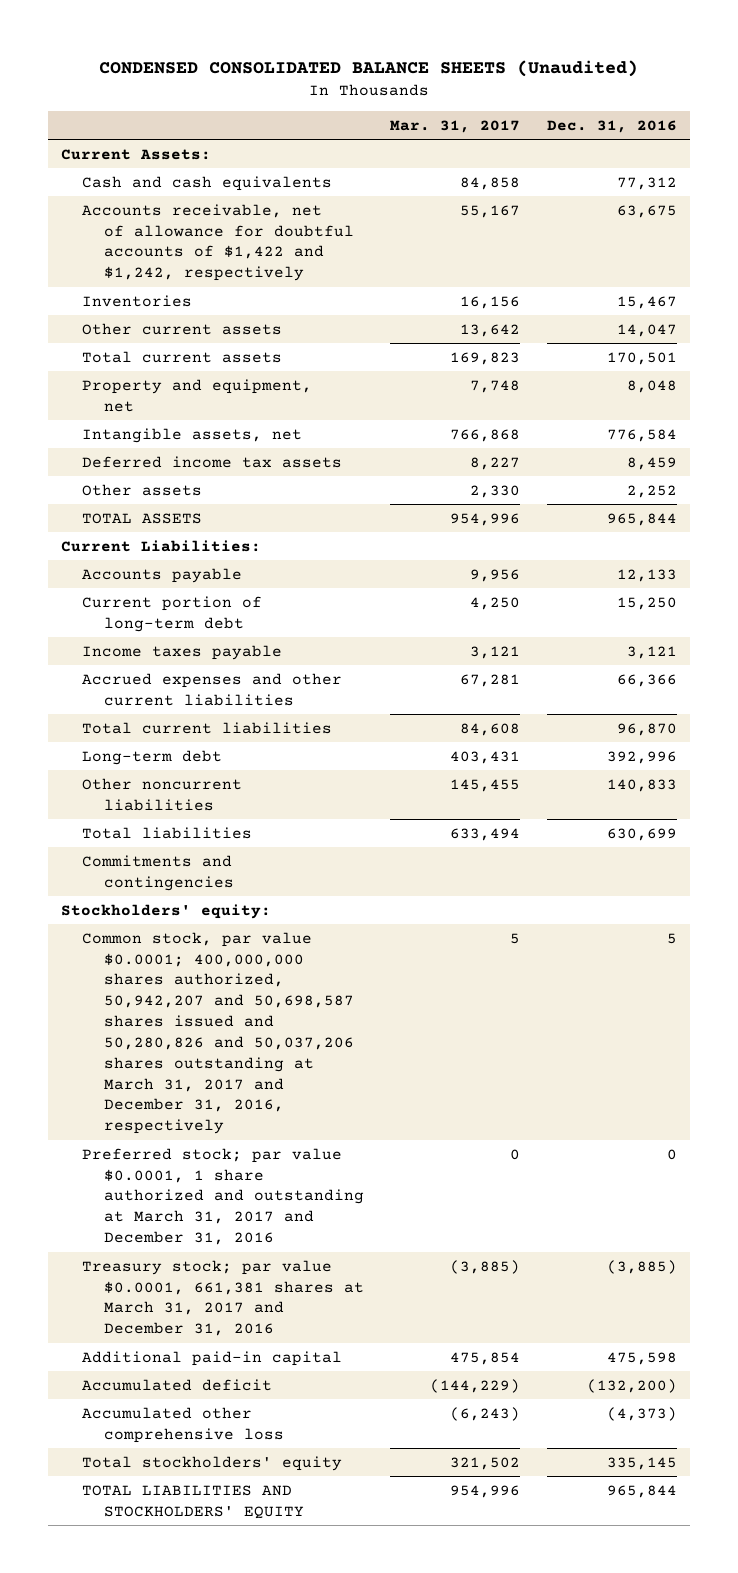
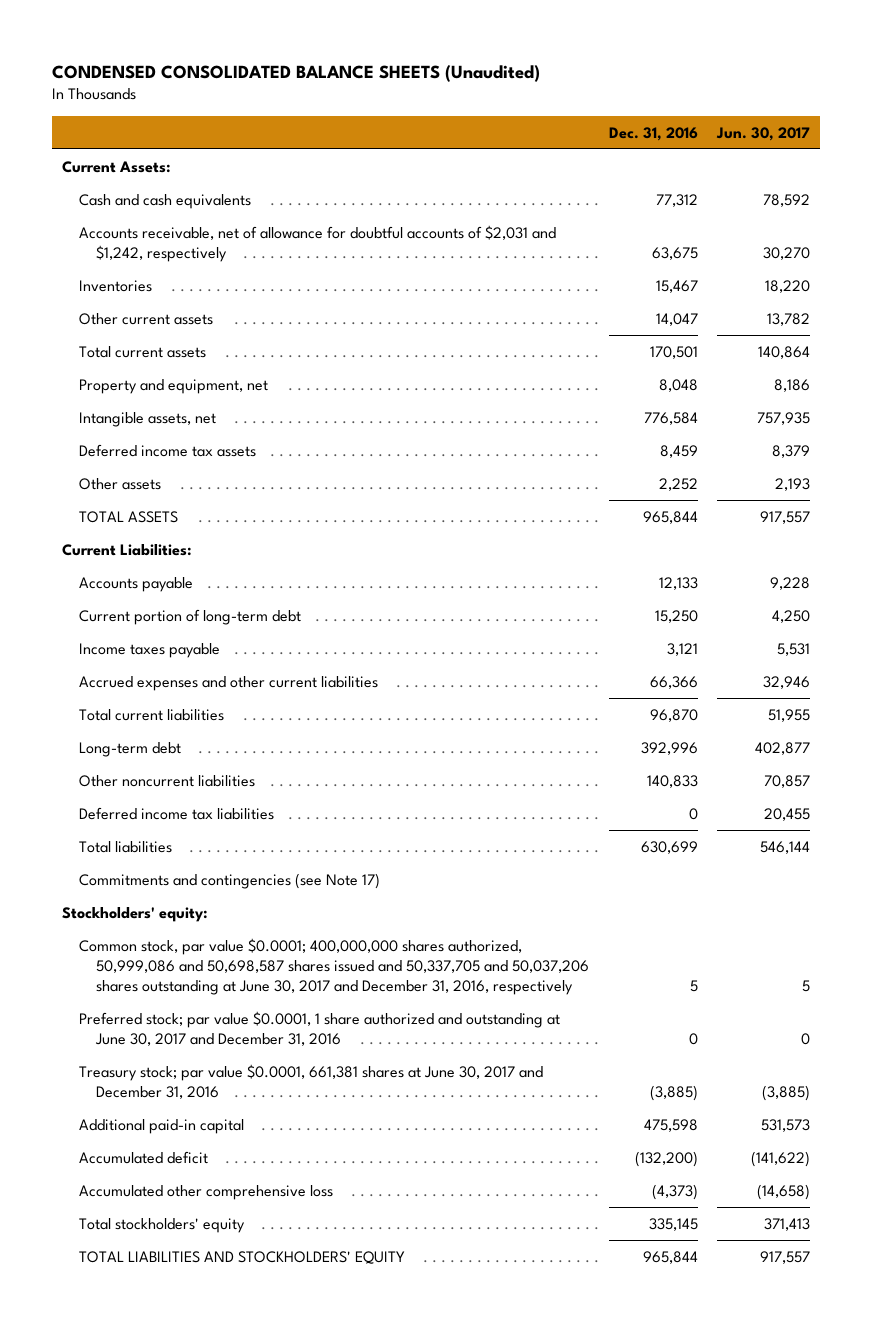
- | Mar. 31, 2017 | Dec. 31, 2016
+ | Dec. 31, 2016 | Jun. 30, 2017
- Accounts receivable, net of allowance for doubtful accounts of $1,422 and $1,242, respectively | 55,167 | 63,675
+ Accounts receivable, net of allowance for doubtful accounts of $2,031 and $1,242, respectively | 63,675 | 30,270
+ Deferred income tax liabilities | 0 | 20,455
- Commitments and contingencies
+ Commitments and contingencies (see Note 17)
- Common stock, par value $0.0001; 400,000,000 shares authorized, 50,942,207 and 50,698,587 shares issued and 50,280,826 and 50,037,206 shares outstanding at March 31, 2017 and December 31, 2016, respectively | 5 | 5
- Preferred stock; par value $0.0001, 1 share authorized and outstanding at March 31, 2017 and December 31, 2016 | 0 | 0
- Treasury stock; par value $0.0001, 661,381 shares at March 31, 2017 and December 31, 2016 | (3,885) | (3,885)
+ Common stock, par value $0.0001; 400,000,000 shares authorized, 50,999,086 and 50,698,587 shares issued and 50,337,705 and 50,037,206 shares outstanding at June 30, 2017 and December 31, 2016, respectively | 5 | 5
+ Preferred stock; par value $0.0001, 1 share authorized and outstanding at June 30, 2017 and December 31, 2016 | 0 | 0
+ Treasury stock; par value $0.0001, 661,381 shares at June 30, 2017 and December 31, 2016 | (3,885) | (3,885)

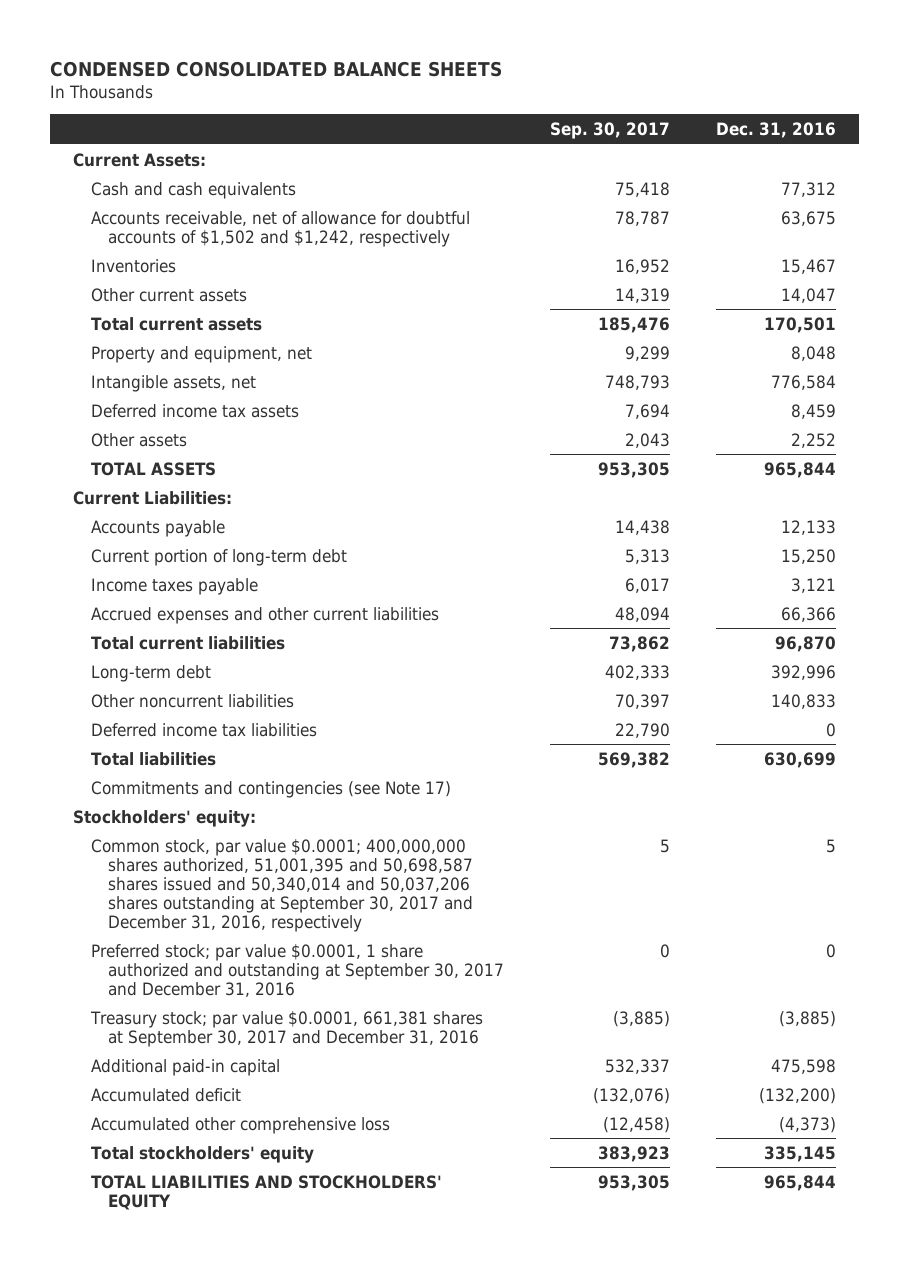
- CONDENSED CONSOLIDATED BALANCE SHEETS (Unaudited)
+ CONDENSED CONSOLIDATED BALANCE SHEETS
- | Dec. 31, 2016 | Jun. 30, 2017
+ | Sep. 30, 2017 | Dec. 31, 2016
- Accounts receivable, net of allowance for doubtful accounts of $2,031 and $1,242, respectively | 63,675 | 30,270
+ Accounts receivable, net of allowance for doubtful accounts of $1,502 and $1,242, respectively | 78,787 | 63,675
- Common stock, par value $0.0001; 400,000,000 shares authorized, 50,999,086 and 50,698,587 shares issued and 50,337,705 and 50,037,206 shares outstanding at June 30, 2017 and December 31, 2016, respectively | 5 | 5
- Preferred stock; par value $0.0001, 1 share authorized and outstanding at June 30, 2017 and December 31, 2016 | 0 | 0
- Treasury stock; par value $0.0001, 661,381 shares at June 30, 2017 and December 31, 2016 | (3,885) | (3,885)
+ Common stock, par value $0.0001; 400,000,000 shares authorized, 51,001,395 and 50,698,587 shares issued and 50,340,014 and 50,037,206 shares outstanding at September 30, 2017 and December 31, 2016, respectively | 5 | 5
+ Preferred stock; par value $0.0001, 1 share authorized and outstanding at September 30, 2017 and December 31, 2016 | 0 | 0
+ Treasury stock; par value $0.0001, 661,381 shares at September 30, 2017 and December 31, 2016 | (3,885) | (3,885)

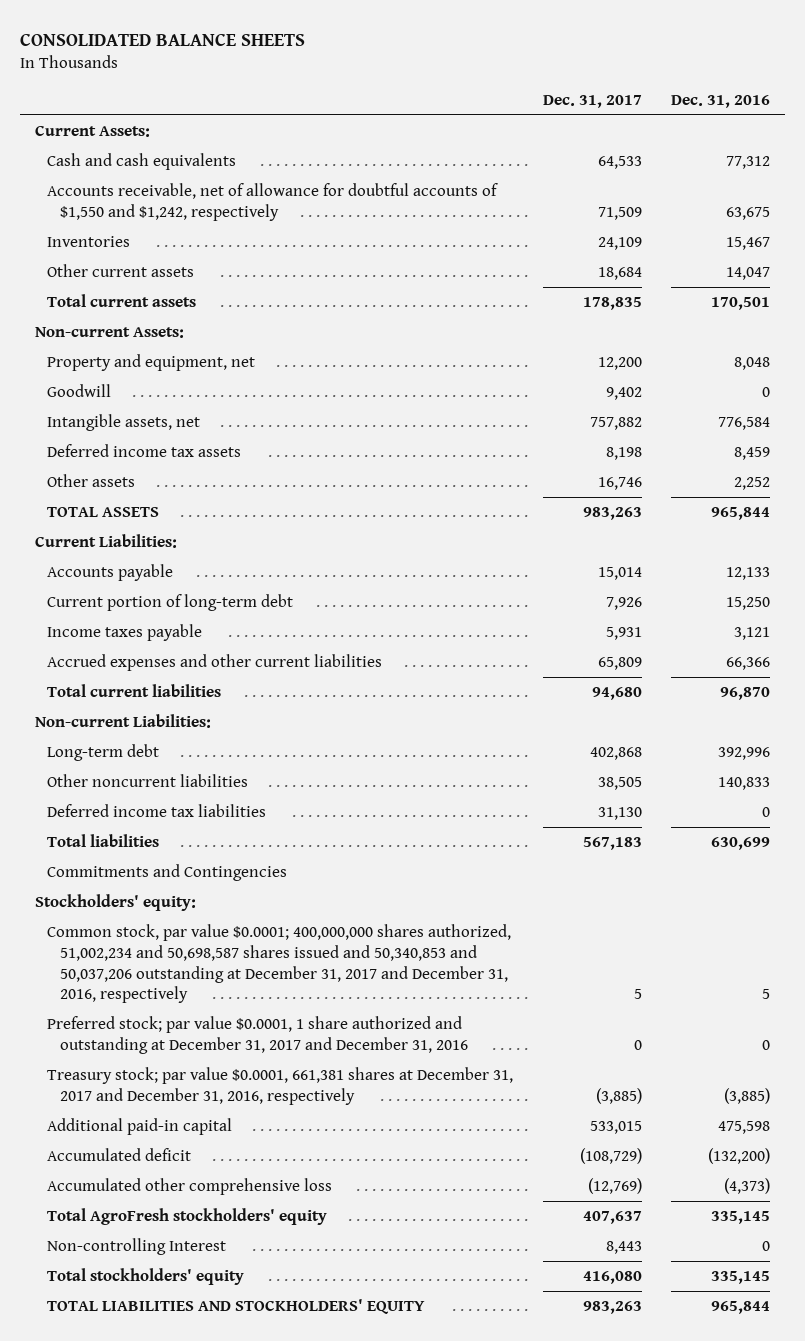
- CONDENSED CONSOLIDATED BALANCE SHEETS
+ CONSOLIDATED BALANCE SHEETS
- | Sep. 30, 2017 | Dec. 31, 2016
+ | Dec. 31, 2017 | Dec. 31, 2016
- Accounts receivable, net of allowance for doubtful accounts of $1,502 and $1,242, respectively | 78,787 | 63,675
+ Accounts receivable, net of allowance for doubtful accounts of $1,550 and $1,242, respectively | 71,509 | 63,675
+ Non-current Assets:
+ Goodwill | 9,402 | 0
+ Non-current Liabilities:
- Commitments and contingencies (see Note 17)
+ Commitments and Contingencies
- Common stock, par value $0.0001; 400,000,000 shares authorized, 51,001,395 and 50,698,587 shares issued and 50,340,014 and 50,037,206 shares outstanding at September 30, 2017 and December 31, 2016, respectively | 5 | 5
- Preferred stock; par value $0.0001, 1 share authorized and outstanding at September 30, 2017 and December 31, 2016 | 0 | 0
- Treasury stock; par value $0.0001, 661,381 shares at September 30, 2017 and December 31, 2016 | (3,885) | (3,885)
+ Common stock, par value $0.0001; 400,000,000 shares authorized, 51,002,234 and 50,698,587 shares issued and 50,340,853 and 50,037,206 outstanding at December 31, 2017 and December 31, 2016, respectively | 5 | 5
+ Preferred stock; par value $0.0001, 1 share authorized and outstanding at December 31, 2017 and December 31, 2016 | 0 | 0
+ Treasury stock; par value $0.0001, 661,381 shares at December 31, 2017 and December 31, 2016, respectively | (3,885) | (3,885)
+ Total AgroFresh stockholders' equity | 407,637 | 335,145
+ Non-controlling Interest | 8,443 | 0

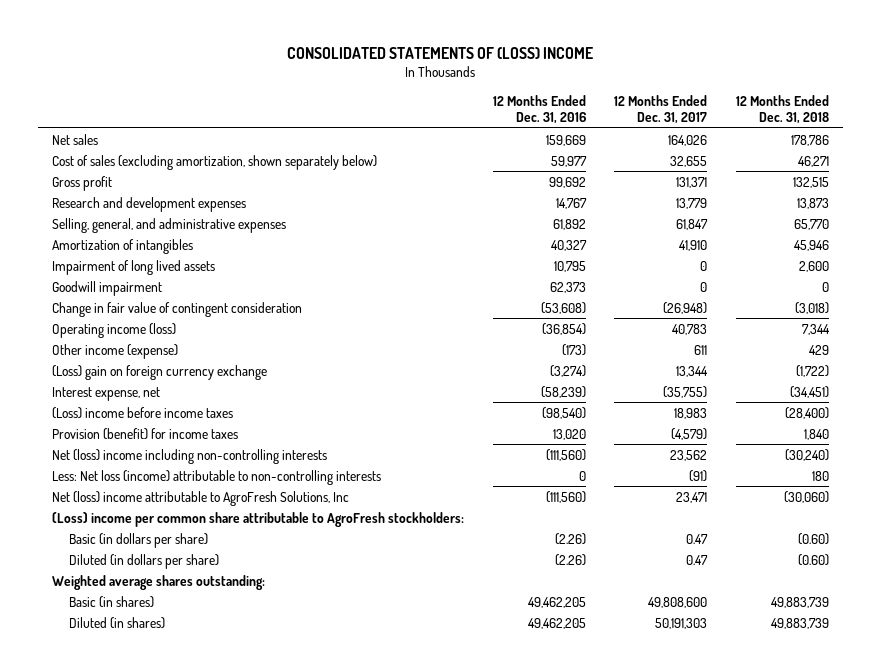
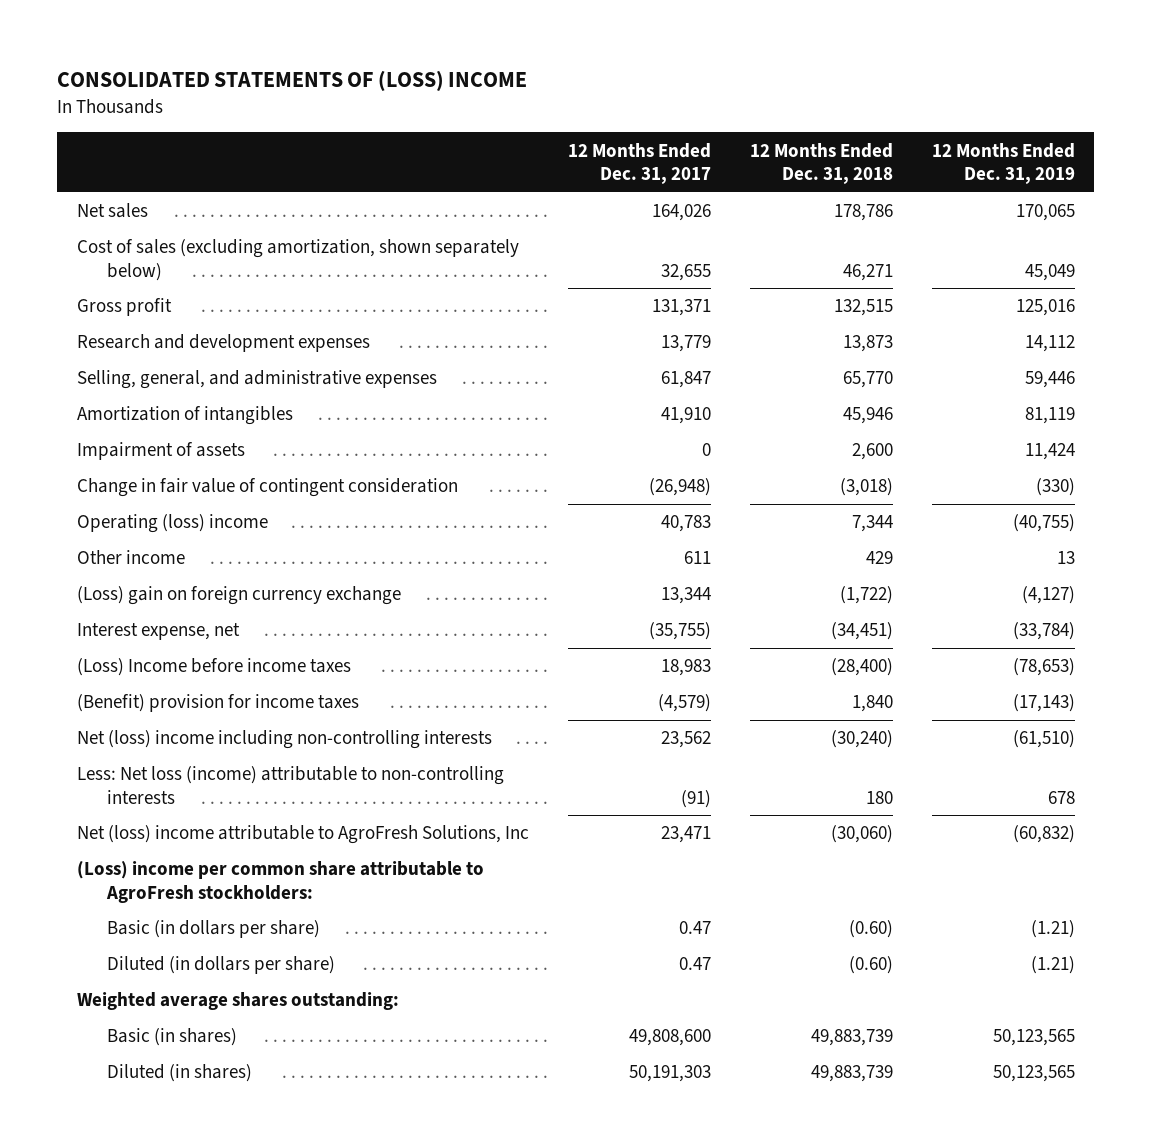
- | 12 Months Ended Dec. 31, 2016 | 12 Months Ended Dec. 31, 2017 | 12 Months Ended Dec. 31, 2018
+ | 12 Months Ended Dec. 31, 2017 | 12 Months Ended Dec. 31, 2018 | 12 Months Ended Dec. 31, 2019
- Impairment of long lived assets | 10,795 | 0 | 2,600
- Goodwill impairment | 62,373 | 0 | 0
+ Impairment of assets | 0 | 2,600 | 11,424
- Operating income (loss) | (36,854) | 40,783 | 7,344
- Other income (expense) | (173) | 611 | 429
+ Operating (loss) income | 40,783 | 7,344 | (40,755)
+ Other income | 611 | 429 | 13
- (Loss) income before income taxes | (98,540) | 18,983 | (28,400)
- Provision (benefit) for income taxes | 13,020 | (4,579) | 1,840
+ (Loss) Income before income taxes | 18,983 | (28,400) | (78,653)
+ (Benefit) provision for income taxes | (4,579) | 1,840 | (17,143)

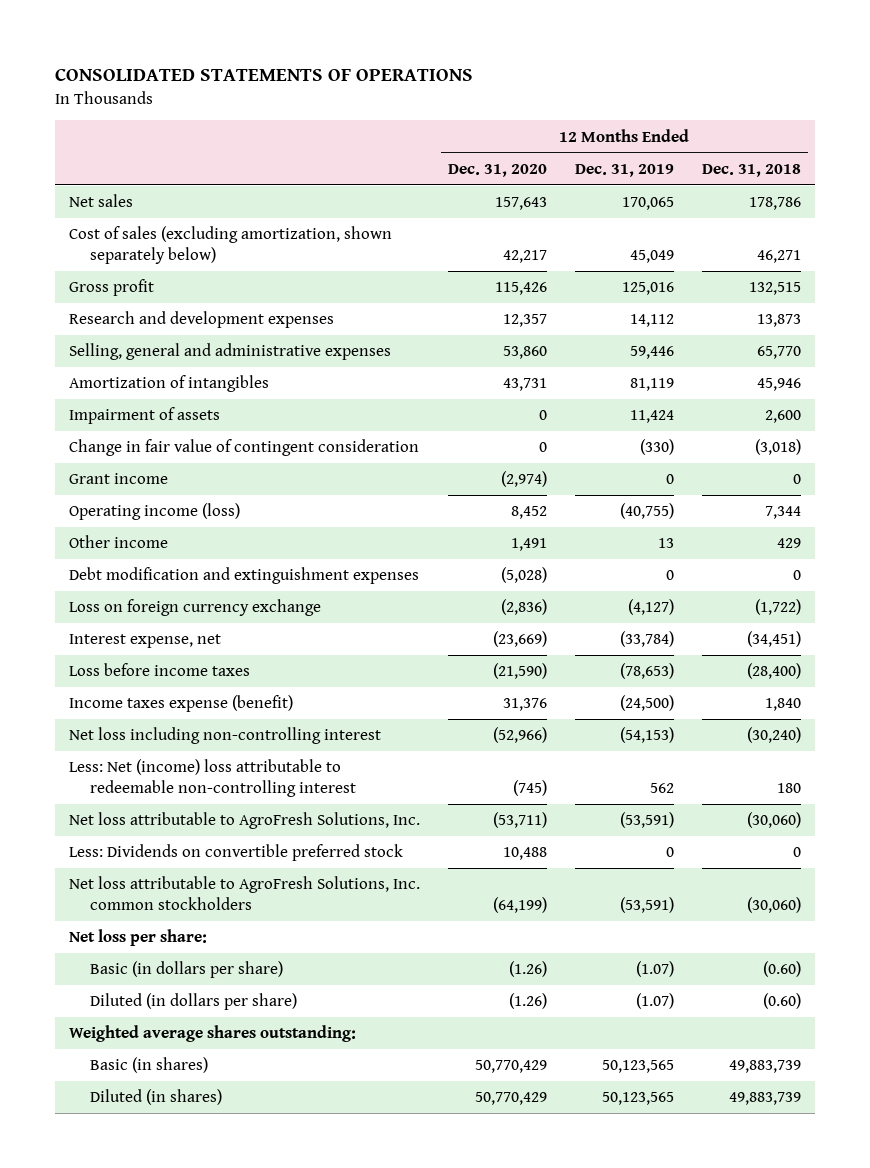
- CONSOLIDATED STATEMENTS OF (LOSS) INCOME
+ CONSOLIDATED STATEMENTS OF OPERATIONS
- | 12 Months Ended Dec. 31, 2017 | 12 Months Ended Dec. 31, 2018 | 12 Months Ended Dec. 31, 2019
+ | 12 Months Ended Dec. 31, 2020 | 12 Months Ended Dec. 31, 2019 | 12 Months Ended Dec. 31, 2018
- Selling, general, and administrative expenses | 61,847 | 65,770 | 59,446
+ Selling, general and administrative expenses | 53,860 | 59,446 | 65,770
- Operating (loss) income | 40,783 | 7,344 | (40,755)
+ Grant income | (2,974) | 0 | 0
+ Operating income (loss) | 8,452 | (40,755) | 7,344
- (Loss) gain on foreign currency exchange | 13,344 | (1,722) | (4,127)
+ Debt modification and extinguishment expenses | (5,028) | 0 | 0
+ Loss on foreign currency exchange | (2,836) | (4,127) | (1,722)
- (Loss) Income before income taxes | 18,983 | (28,400) | (78,653)
- (Benefit) provision for income taxes | (4,579) | 1,840 | (17,143)
- Net (loss) income including non-controlling interests | 23,562 | (30,240) | (61,510)
- Less: Net loss (income) attributable to non-controlling interests | (91) | 180 | 678
- Net (loss) income attributable to AgroFresh Solutions, Inc | 23,471 | (30,060) | (60,832)
- (Loss) income per common share attributable to AgroFresh stockholders:
- Basic (in dollars per share) | 0.47 | (0.60) | (1.21)
- Diluted (in dollars per share) | 0.47 | (0.60) | (1.21)
+ Loss before income taxes | (21,590) | (78,653) | (28,400)
+ Income taxes expense (benefit) | 31,376 | (24,500) | 1,840
+ Net loss including non-controlling interest | (52,966) | (54,153) | (30,240)
+ Less: Net (income) loss attributable to redeemable non-controlling interest | (745) | 562 | 180
+ Net loss attributable to AgroFresh Solutions, Inc. | (53,711) | (53,591) | (30,060)
+ Less: Dividends on convertible preferred stock | 10,488 | 0 | 0
+ Net loss attributable to AgroFresh Solutions, Inc. common stockholders | (64,199) | (53,591) | (30,060)
+ Net loss per share:
+ Basic (in dollars per share) | (1.26) | (1.07) | (0.60)
+ Diluted (in dollars per share) | (1.26) | (1.07) | (0.60)

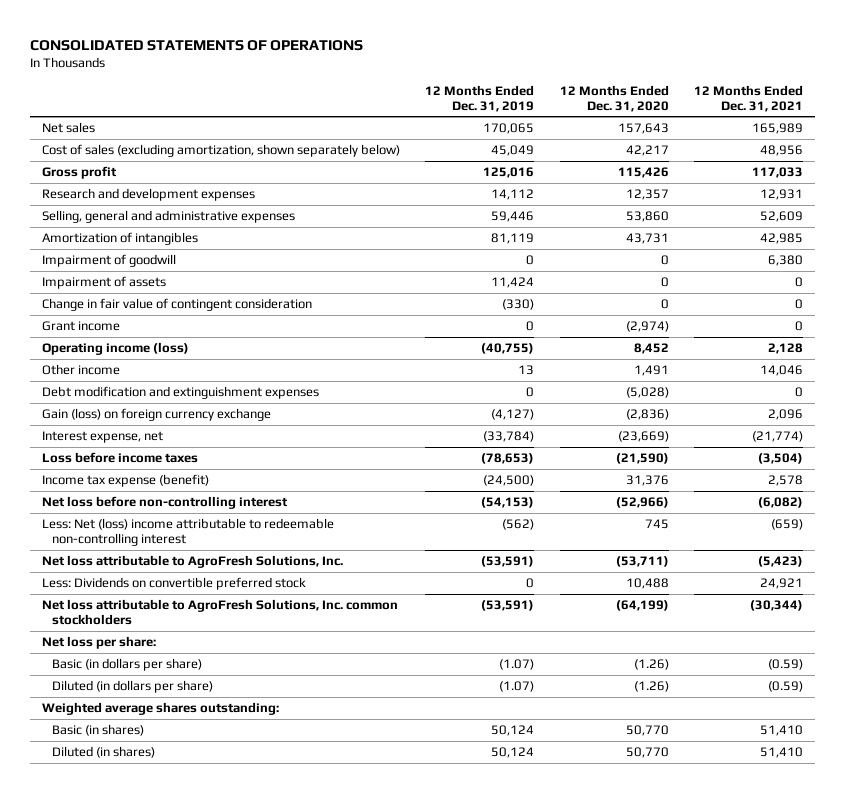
- | 12 Months Ended Dec. 31, 2020 | 12 Months Ended Dec. 31, 2019 | 12 Months Ended Dec. 31, 2018
+ | 12 Months Ended Dec. 31, 2019 | 12 Months Ended Dec. 31, 2020 | 12 Months Ended Dec. 31, 2021
+ Impairment of goodwill | 0 | 0 | 6,380
- Loss on foreign currency exchange | (2,836) | (4,127) | (1,722)
+ Gain (loss) on foreign currency exchange | (4,127) | (2,836) | 2,096
- Income taxes expense (benefit) | 31,376 | (24,500) | 1,840
- Net loss including non-controlling interest | (52,966) | (54,153) | (30,240)
- Less: Net (income) loss attributable to redeemable non-controlling interest | (745) | 562 | 180
+ Income tax expense (benefit) | (24,500) | 31,376 | 2,578
+ Net loss before non-controlling interest | (54,153) | (52,966) | (6,082)
+ Less: Net (loss) income attributable to redeemable non-controlling interest | (562) | 745 | (659)
- Basic (in shares) | 50,770,429 | 50,123,565 | 49,883,739
- Diluted (in shares) | 50,770,429 | 50,123,565 | 49,883,739
+ Basic (in shares) | 50,124 | 50,770 | 51,410
+ Diluted (in shares) | 50,124 | 50,770 | 51,410

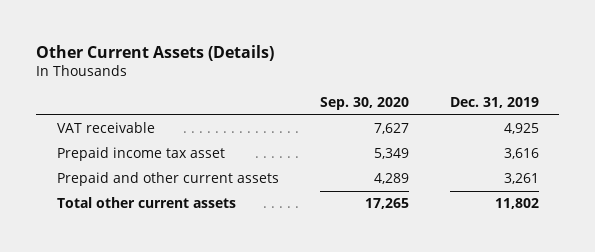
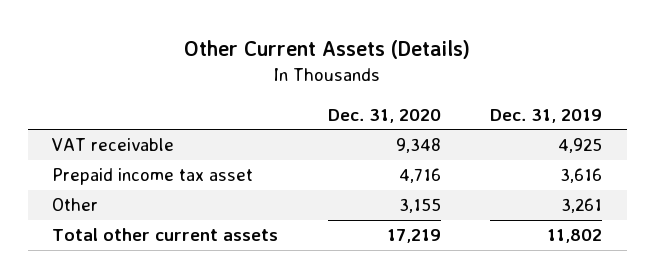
- | Sep. 30, 2020 | Dec. 31, 2019
+ | Dec. 31, 2020 | Dec. 31, 2019
- Prepaid and other current assets | 4,289 | 3,261
+ Other | 3,155 | 3,261

